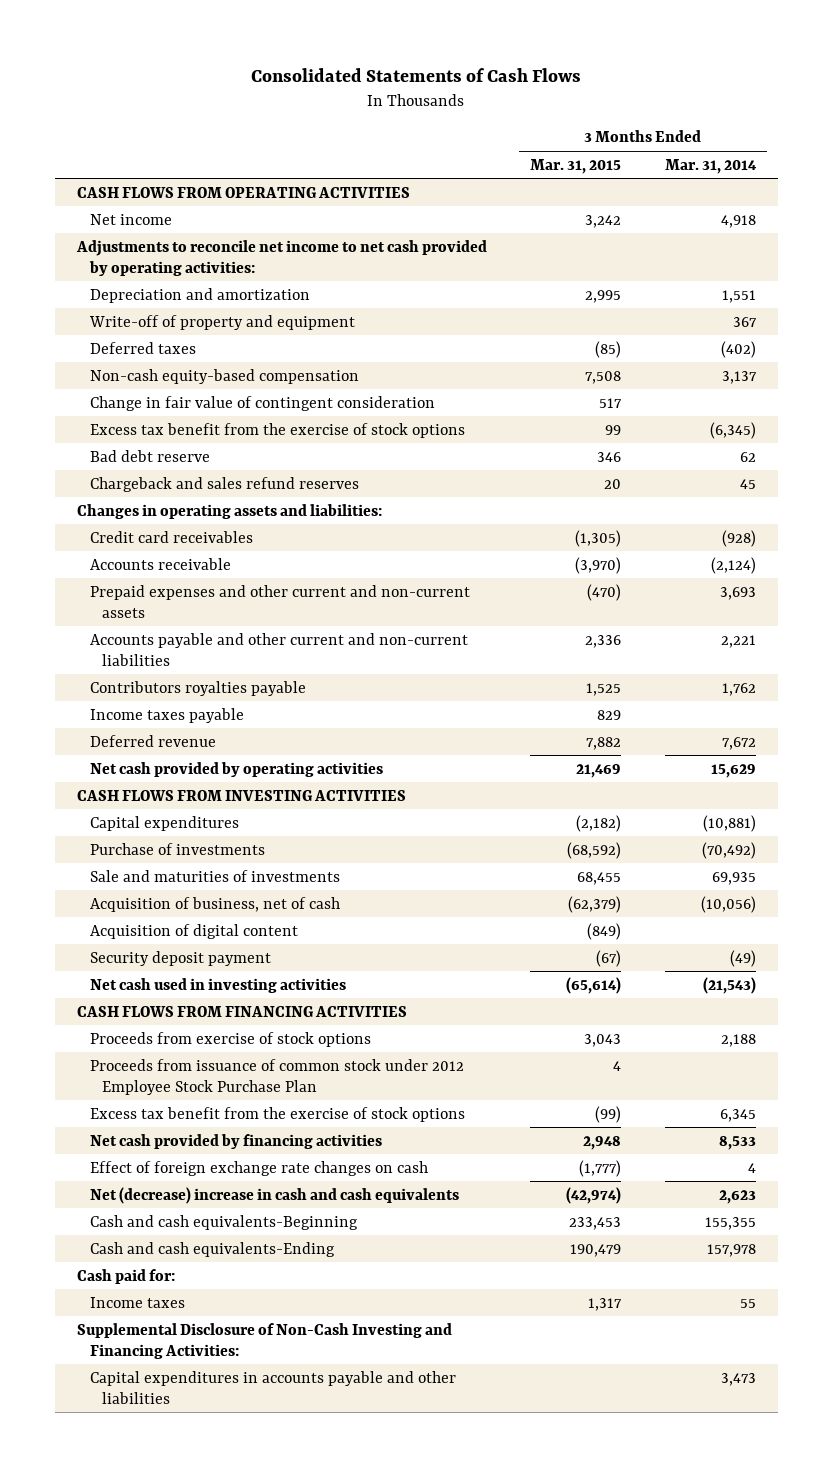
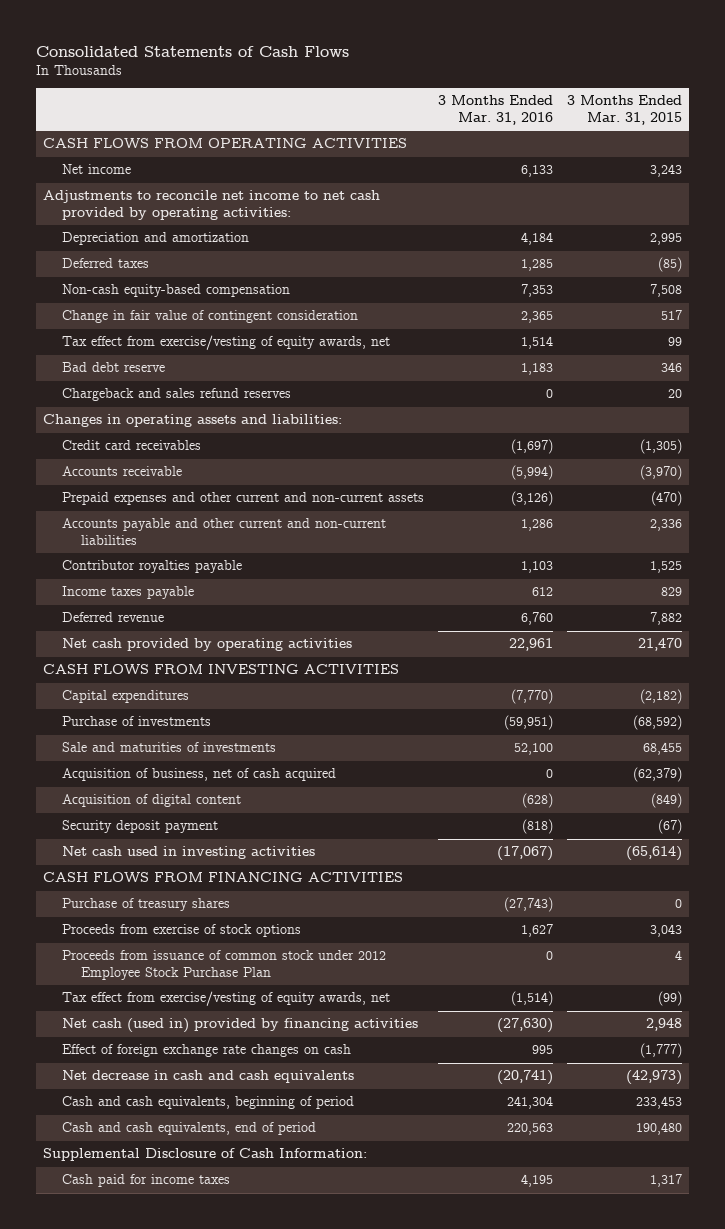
- | 3 Months Ended Mar. 31, 2015 | 3 Months Ended Mar. 31, 2014
+ | 3 Months Ended Mar. 31, 2016 | 3 Months Ended Mar. 31, 2015
- Net income | 3,242 | 4,918
+ Net income | 6,133 | 3,243
- Write-off of property and equipment | | 367
- Excess tax benefit from the exercise of stock options | 99 | (6,345)
+ Tax effect from exercise/vesting of equity awards, net | 1,514 | 99
- Contributors royalties payable | 1,525 | 1,762
+ Contributor royalties payable | 1,103 | 1,525
- Net cash provided by operating activities | 21,469 | 15,629
+ Net cash provided by operating activities | 22,961 | 21,470
- Acquisition of business, net of cash | (62,379) | (10,056)
+ Acquisition of business, net of cash acquired | 0 | (62,379)
+ Purchase of treasury shares | (27,743) | 0
- Excess tax benefit from the exercise of stock options | (99) | 6,345
- Net cash provided by financing activities | 2,948 | 8,533
+ Tax effect from exercise/vesting of equity awards, net | (1,514) | (99)
+ Net cash (used in) provided by financing activities | (27,630) | 2,948
- Net (decrease) increase in cash and cash equivalents | (42,974) | 2,623
- Cash and cash equivalents-Beginning | 233,453 | 155,355
- Cash and cash equivalents-Ending | 190,479 | 157,978
- Cash paid for:
- Income taxes | 1,317 | 55
- Supplemental Disclosure of Non-Cash Investing and Financing Activities:
- Capital expenditures in accounts payable and other liabilities | | 3,473
+ Net decrease in cash and cash equivalents | (20,741) | (42,973)
+ Cash and cash equivalents, beginning of period | 241,304 | 233,453
+ Cash and cash equivalents, end of period | 220,563 | 190,480
+ Supplemental Disclosure of Cash Information:
+ Cash paid for income taxes | 4,195 | 1,317

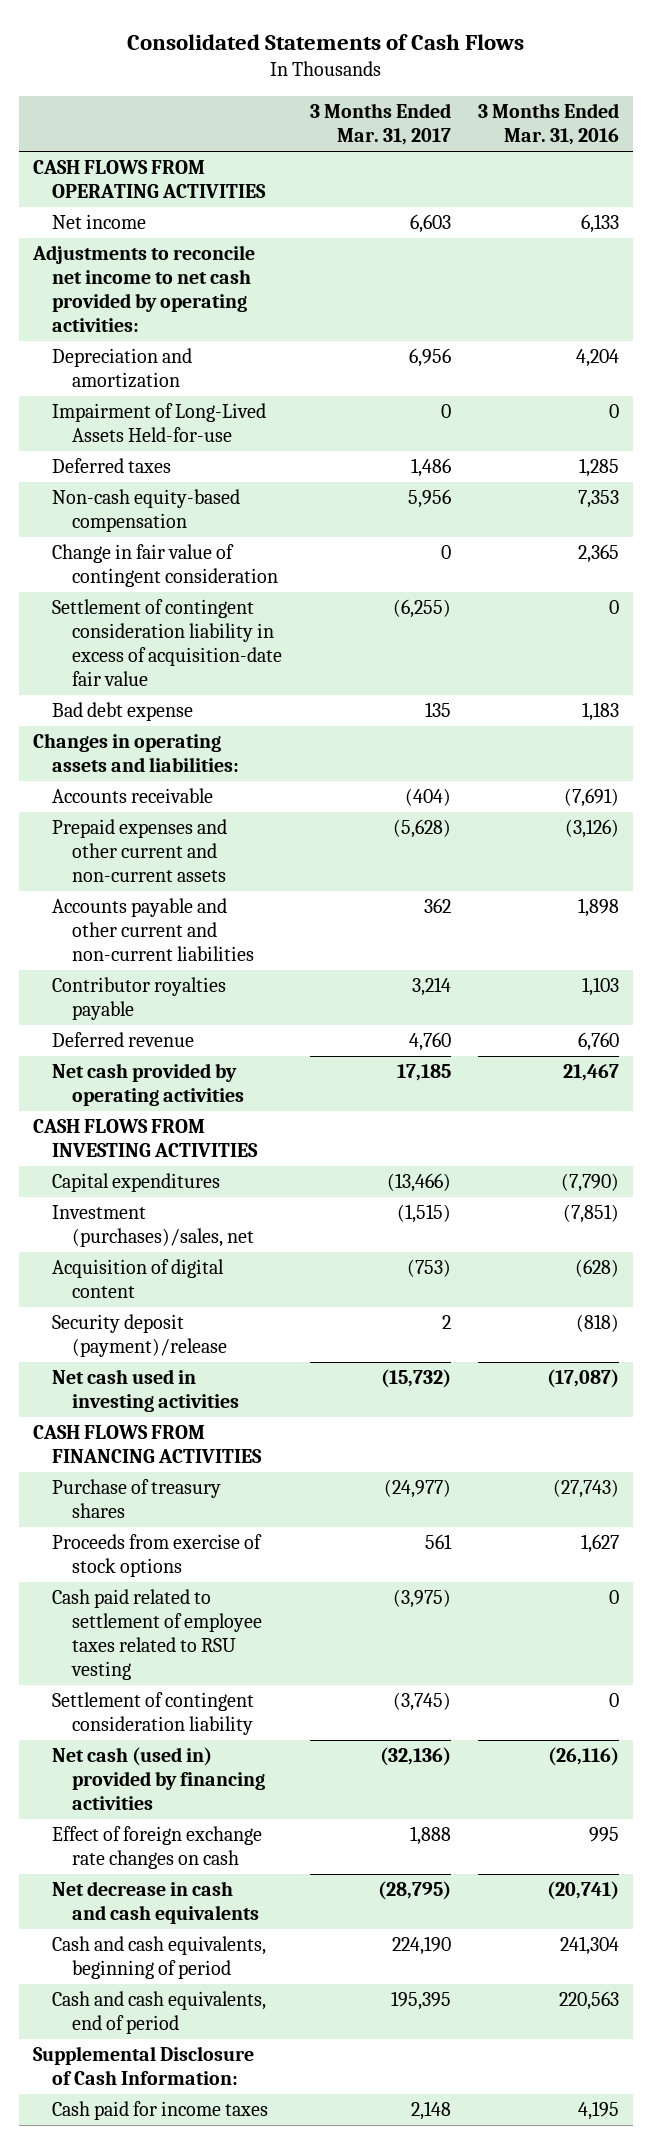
- | 3 Months Ended Mar. 31, 2016 | 3 Months Ended Mar. 31, 2015
+ | 3 Months Ended Mar. 31, 2017 | 3 Months Ended Mar. 31, 2016
- Depreciation and amortization | 4,184 | 2,995
+ Depreciation and amortization | 6,956 | 4,204
+ Impairment of Long-Lived Assets Held-for-use | 0 | 0
- Tax effect from exercise/vesting of equity awards, net | 1,514 | 99
- Bad debt reserve | 1,183 | 346
- Chargeback and sales refund reserves | 0 | 20
+ Settlement of contingent consideration liability in excess of acquisition-date fair value | (6,255) | 0
+ Bad debt expense | 135 | 1,183
- Credit card receivables | (1,697) | (1,305)
- Accounts receivable | (5,994) | (3,970)
+ Accounts receivable | (404) | (7,691)
- Accounts payable and other current and non-current liabilities | 1,286 | 2,336
+ Accounts payable and other current and non-current liabilities | 362 | 1,898
- Income taxes payable | 612 | 829
- Net cash provided by operating activities | 22,961 | 21,470
+ Net cash provided by operating activities | 17,185 | 21,467
- Capital expenditures | (7,770) | (2,182)
- Purchase of investments | (59,951) | (68,592)
- Sale and maturities of investments | 52,100 | 68,455
- Acquisition of business, net of cash acquired | 0 | (62,379)
+ Capital expenditures | (13,466) | (7,790)
+ Investment (purchases)/sales, net | (1,515) | (7,851)
- Security deposit payment | (818) | (67)
- Net cash used in investing activities | (17,067) | (65,614)
+ Security deposit (payment)/release | 2 | (818)
+ Net cash used in investing activities | (15,732) | (17,087)
- Proceeds from issuance of common stock under 2012 Employee Stock Purchase Plan | 0 | 4
- Tax effect from exercise/vesting of equity awards, net | (1,514) | (99)
- Net cash (used in) provided by financing activities | (27,630) | 2,948
+ Cash paid related to settlement of employee taxes related to RSU vesting | (3,975) | 0
+ Settlement of contingent consideration liability | (3,745) | 0
+ Net cash (used in) provided by financing activities | (32,136) | (26,116)

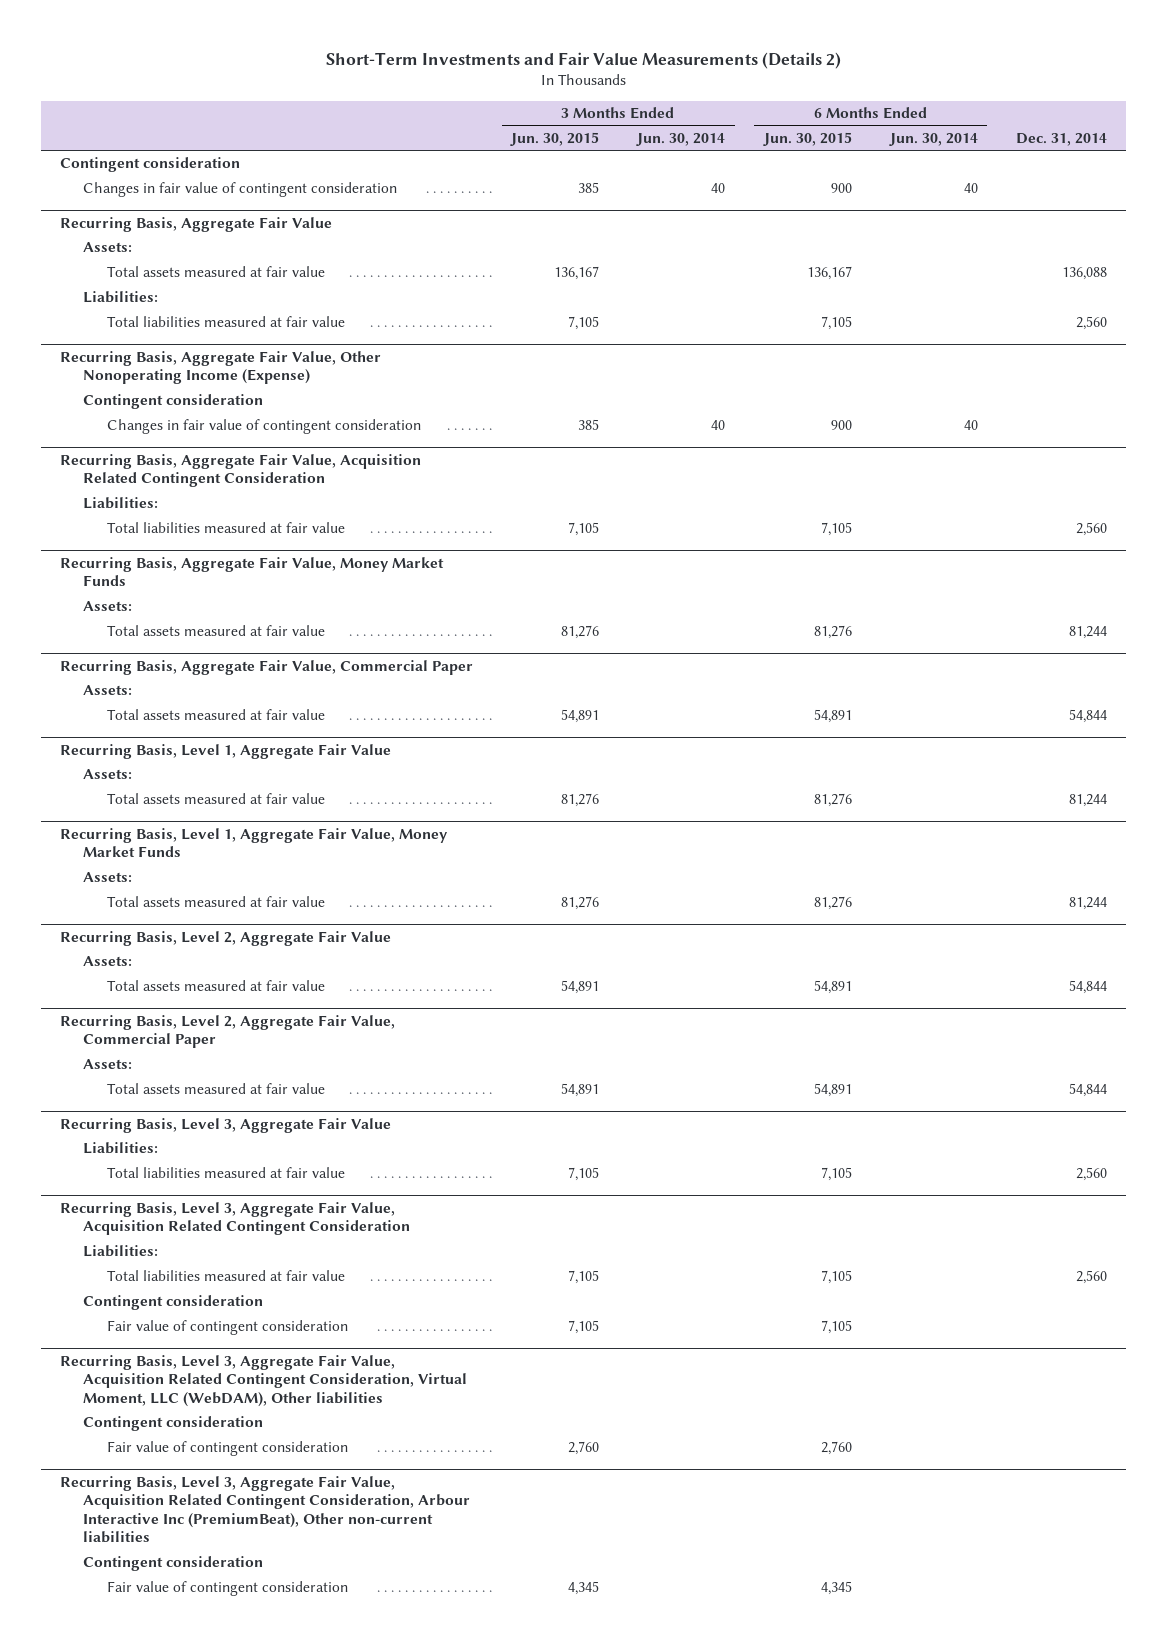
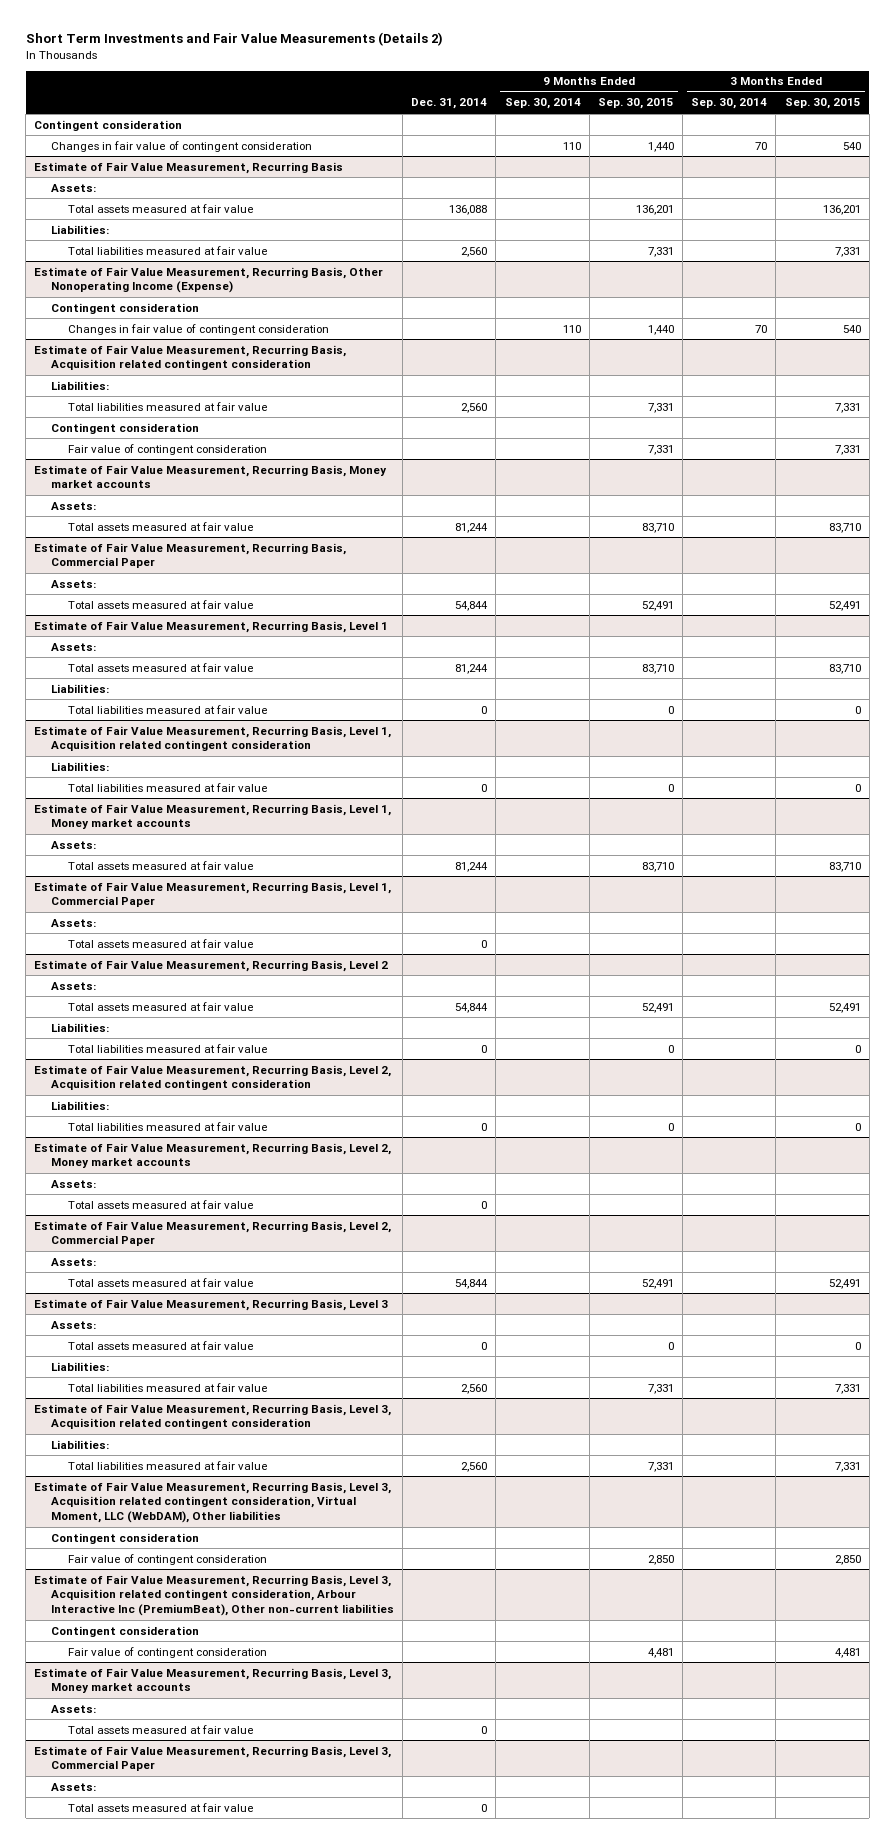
- Short-Term Investments and Fair Value Measurements (Details 2)
+ Short Term Investments and Fair Value Measurements (Details 2)
- | 3 Months Ended Jun. 30, 2015 | 3 Months Ended Jun. 30, 2014 | 6 Months Ended Jun. 30, 2015 | 6 Months Ended Jun. 30, 2014 | Dec. 31, 2014
+ | Dec. 31, 2014 | 9 Months Ended Sep. 30, 2014 | 9 Months Ended Sep. 30, 2015 | 3 Months Ended Sep. 30, 2014 | 3 Months Ended Sep. 30, 2015
- Recurring Basis, Aggregate Fair Value
+ Estimate of Fair Value Measurement, Recurring Basis
- Recurring Basis, Aggregate Fair Value, Other Nonoperating Income (Expense)
+ Estimate of Fair Value Measurement, Recurring Basis, Other Nonoperating Income (Expense)
- Recurring Basis, Aggregate Fair Value, Acquisition Related Contingent Consideration
+ Estimate of Fair Value Measurement, Recurring Basis, Acquisition related contingent consideration
- Recurring Basis, Aggregate Fair Value, Money Market Funds
+ Contingent consideration
+ Fair value of contingent consideration | | | 7,331 | | 7,331
+ Estimate of Fair Value Measurement, Recurring Basis, Money market accounts
- Recurring Basis, Aggregate Fair Value, Commercial Paper
+ Estimate of Fair Value Measurement, Recurring Basis, Commercial Paper
- Recurring Basis, Level 1, Aggregate Fair Value
+ Estimate of Fair Value Measurement, Recurring Basis, Level 1
- Recurring Basis, Level 1, Aggregate Fair Value, Money Market Funds
+ Liabilities:
+ Total liabilities measured at fair value | 0 | | 0 | | 0
+ Estimate of Fair Value Measurement, Recurring Basis, Level 1, Acquisition related contingent consideration
+ Liabilities:
+ Total liabilities measured at fair value | 0 | | 0 | | 0
+ Estimate of Fair Value Measurement, Recurring Basis, Level 1, Money market accounts
- Recurring Basis, Level 2, Aggregate Fair Value
+ Estimate of Fair Value Measurement, Recurring Basis, Level 1, Commercial Paper
+ Total assets measured at fair value | 0 | | | |
+ Estimate of Fair Value Measurement, Recurring Basis, Level 2
+ Assets:
- Recurring Basis, Level 2, Aggregate Fair Value, Commercial Paper
+ Liabilities:
+ Total liabilities measured at fair value | 0 | | 0 | | 0
+ Estimate of Fair Value Measurement, Recurring Basis, Level 2, Acquisition related contingent consideration
+ Liabilities:
+ Total liabilities measured at fair value | 0 | | 0 | | 0
+ Estimate of Fair Value Measurement, Recurring Basis, Level 2, Money market accounts
+ Total assets measured at fair value | 0 | | | |
+ Estimate of Fair Value Measurement, Recurring Basis, Level 2, Commercial Paper
+ Assets:
- Recurring Basis, Level 3, Aggregate Fair Value
+ Estimate of Fair Value Measurement, Recurring Basis, Level 3
+ Assets:
+ Total assets measured at fair value | 0 | | 0 | | 0
- Recurring Basis, Level 3, Aggregate Fair Value, Acquisition Related Contingent Consideration
+ Estimate of Fair Value Measurement, Recurring Basis, Level 3, Acquisition related contingent consideration
- Contingent consideration
- Fair value of contingent consideration | 7,105 | | 7,105 | |
- Recurring Basis, Level 3, Aggregate Fair Value, Acquisition Related Contingent Consideration, Virtual Moment, LLC (WebDAM), Other liabilities
+ Estimate of Fair Value Measurement, Recurring Basis, Level 3, Acquisition related contingent consideration, Virtual Moment, LLC (WebDAM), Other liabilities
- Recurring Basis, Level 3, Aggregate Fair Value, Acquisition Related Contingent Consideration, Arbour Interactive Inc (PremiumBeat), Other non-current liabilities
+ Estimate of Fair Value Measurement, Recurring Basis, Level 3, Acquisition related contingent consideration, Arbour Interactive Inc (PremiumBeat), Other non-current liabilities
+ Estimate of Fair Value Measurement, Recurring Basis, Level 3, Money market accounts
+ Assets:
+ Total assets measured at fair value | 0 | | | |
+ Estimate of Fair Value Measurement, Recurring Basis, Level 3, Commercial Paper
+ Assets:
+ Total assets measured at fair value | 0 | | | |

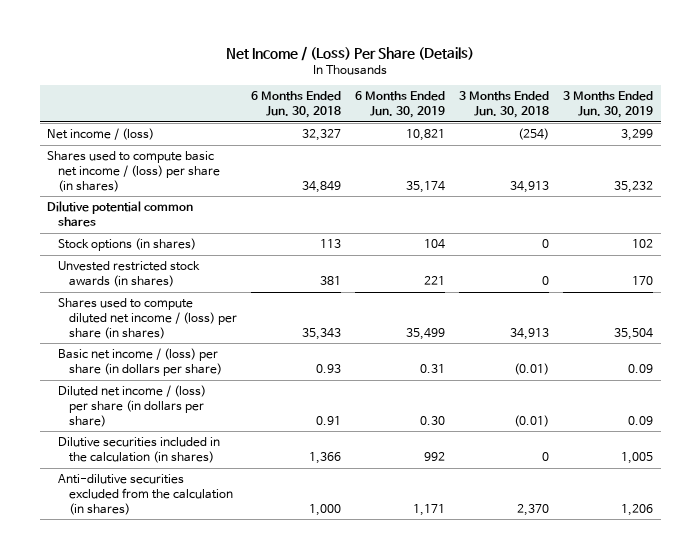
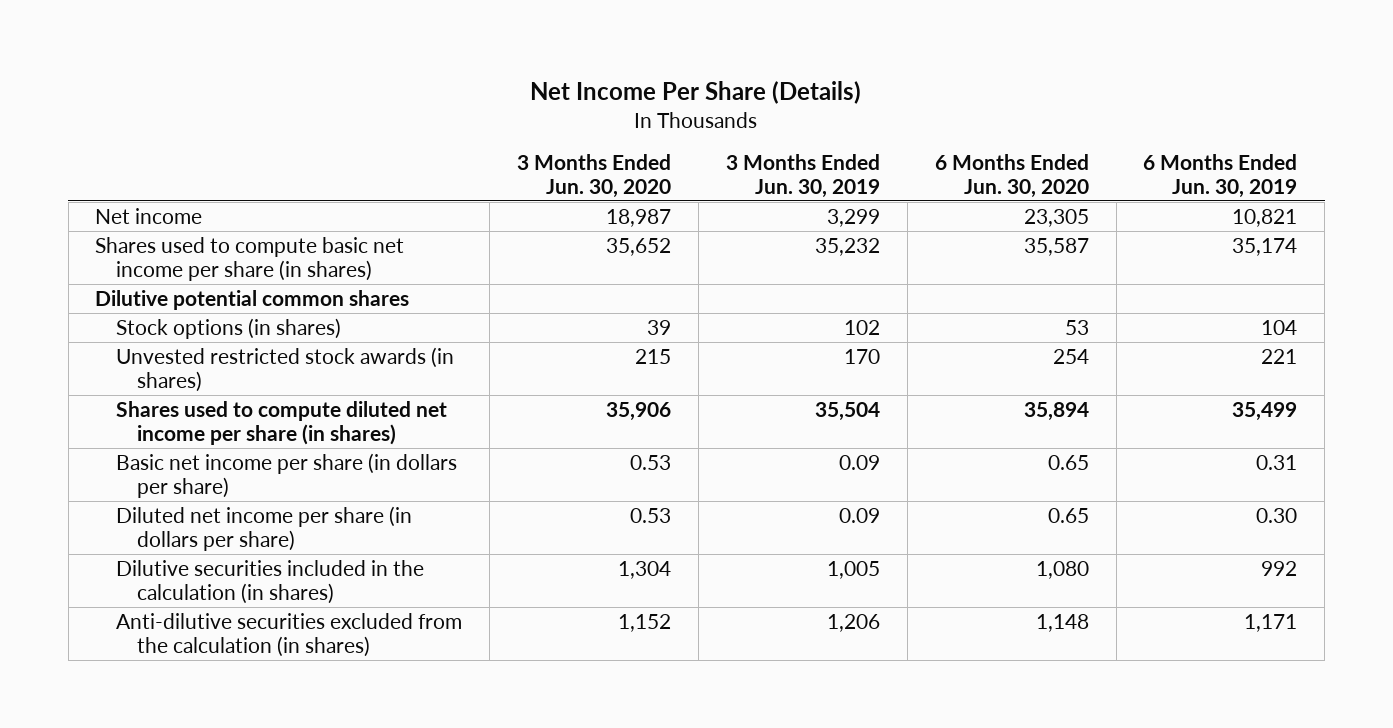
- Net Income / (Loss) Per Share (Details)
+ Net Income Per Share (Details)
- | 6 Months Ended Jun. 30, 2018 | 6 Months Ended Jun. 30, 2019 | 3 Months Ended Jun. 30, 2018 | 3 Months Ended Jun. 30, 2019
+ | 3 Months Ended Jun. 30, 2020 | 3 Months Ended Jun. 30, 2019 | 6 Months Ended Jun. 30, 2020 | 6 Months Ended Jun. 30, 2019
- Net income / (loss) | 32,327 | 10,821 | (254) | 3,299
- Shares used to compute basic net income / (loss) per share (in shares) | 34,849 | 35,174 | 34,913 | 35,232
+ Net income | 18,987 | 3,299 | 23,305 | 10,821
+ Shares used to compute basic net income per share (in shares) | 35,652 | 35,232 | 35,587 | 35,174
- Shares used to compute diluted net income / (loss) per share (in shares) | 35,343 | 35,499 | 34,913 | 35,504
- Basic net income / (loss) per share (in dollars per share) | 0.93 | 0.31 | (0.01) | 0.09
- Diluted net income / (loss) per share (in dollars per share) | 0.91 | 0.30 | (0.01) | 0.09
+ Shares used to compute diluted net income per share (in shares) | 35,906 | 35,504 | 35,894 | 35,499
+ Basic net income per share (in dollars per share) | 0.53 | 0.09 | 0.65 | 0.31
+ Diluted net income per share (in dollars per share) | 0.53 | 0.09 | 0.65 | 0.30

